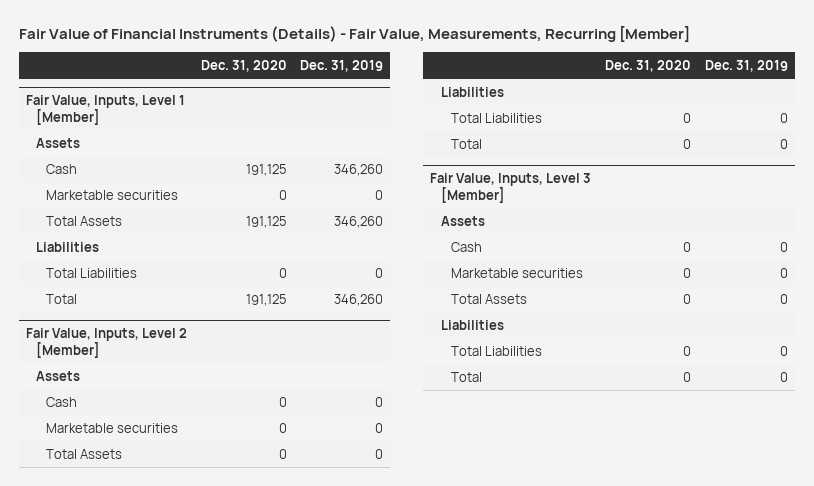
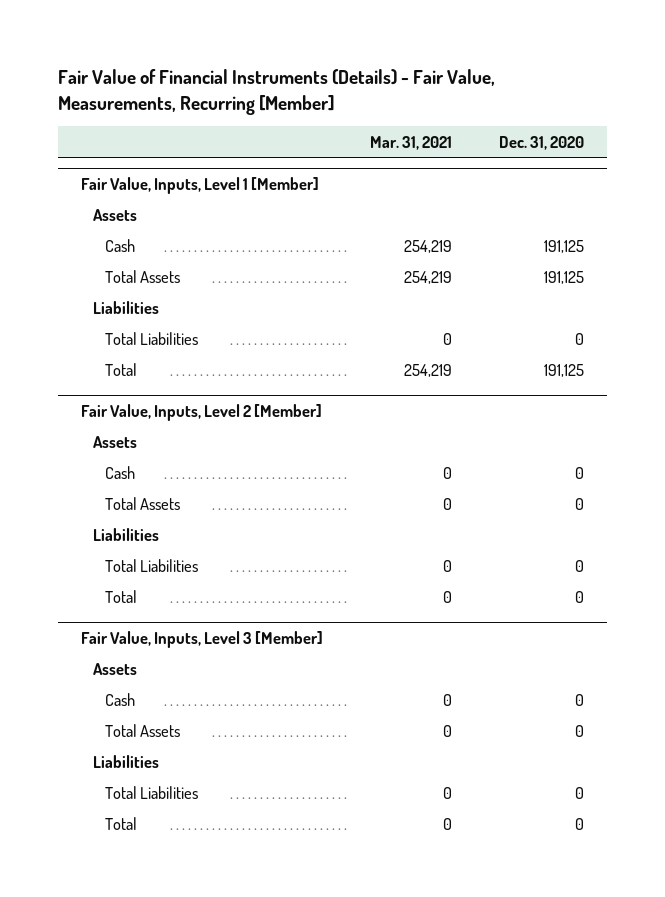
- | Dec. 31, 2020 | Dec. 31, 2019
+ | Mar. 31, 2021 | Dec. 31, 2020
@ Fair Value, Inputs, Level 1 [Member]
- Marketable securities | 0 | 0
@ Fair Value, Inputs, Level 2 [Member]
- Marketable securities | 0 | 0
@ Fair Value, Inputs, Level 3 [Member]
- Marketable securities | 0 | 0

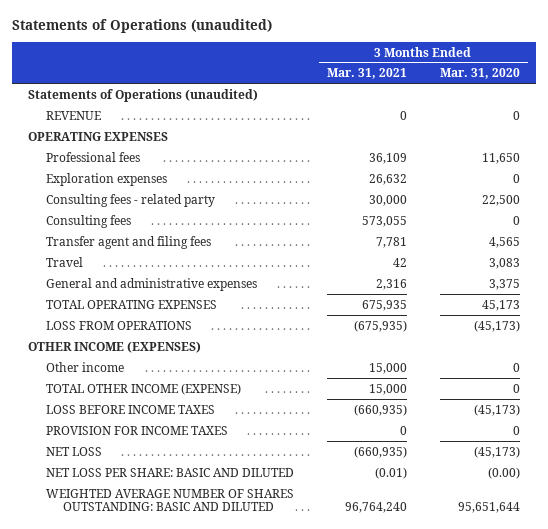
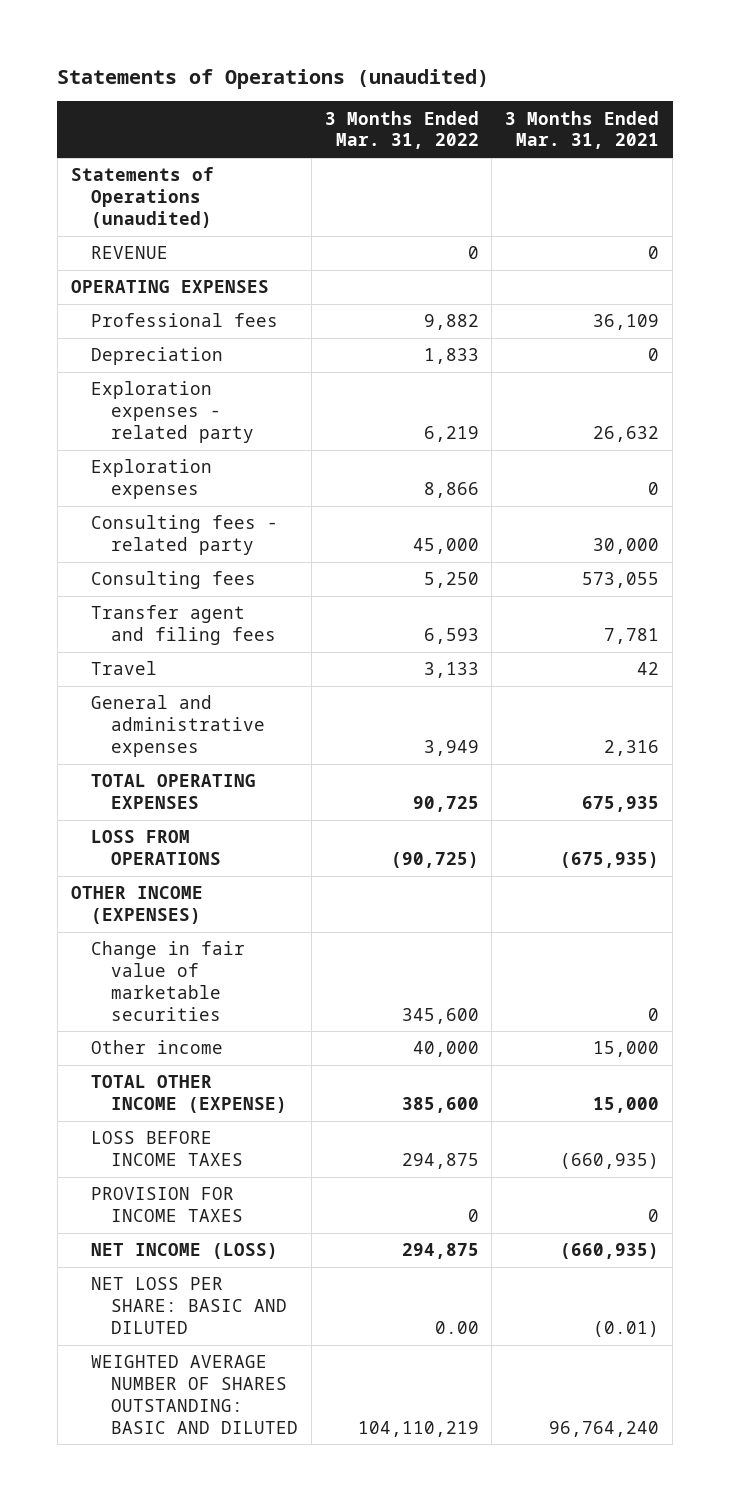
- | 3 Months Ended Mar. 31, 2021 | 3 Months Ended Mar. 31, 2020
+ | 3 Months Ended Mar. 31, 2022 | 3 Months Ended Mar. 31, 2021
- Exploration expenses | 26,632 | 0
+ Depreciation | 1,833 | 0
+ Exploration expenses - related party | 6,219 | 26,632
+ Exploration expenses | 8,866 | 0
+ Change in fair value of marketable securities | 345,600 | 0
- NET LOSS | (660,935) | (45,173)
+ NET INCOME (LOSS) | 294,875 | (660,935)

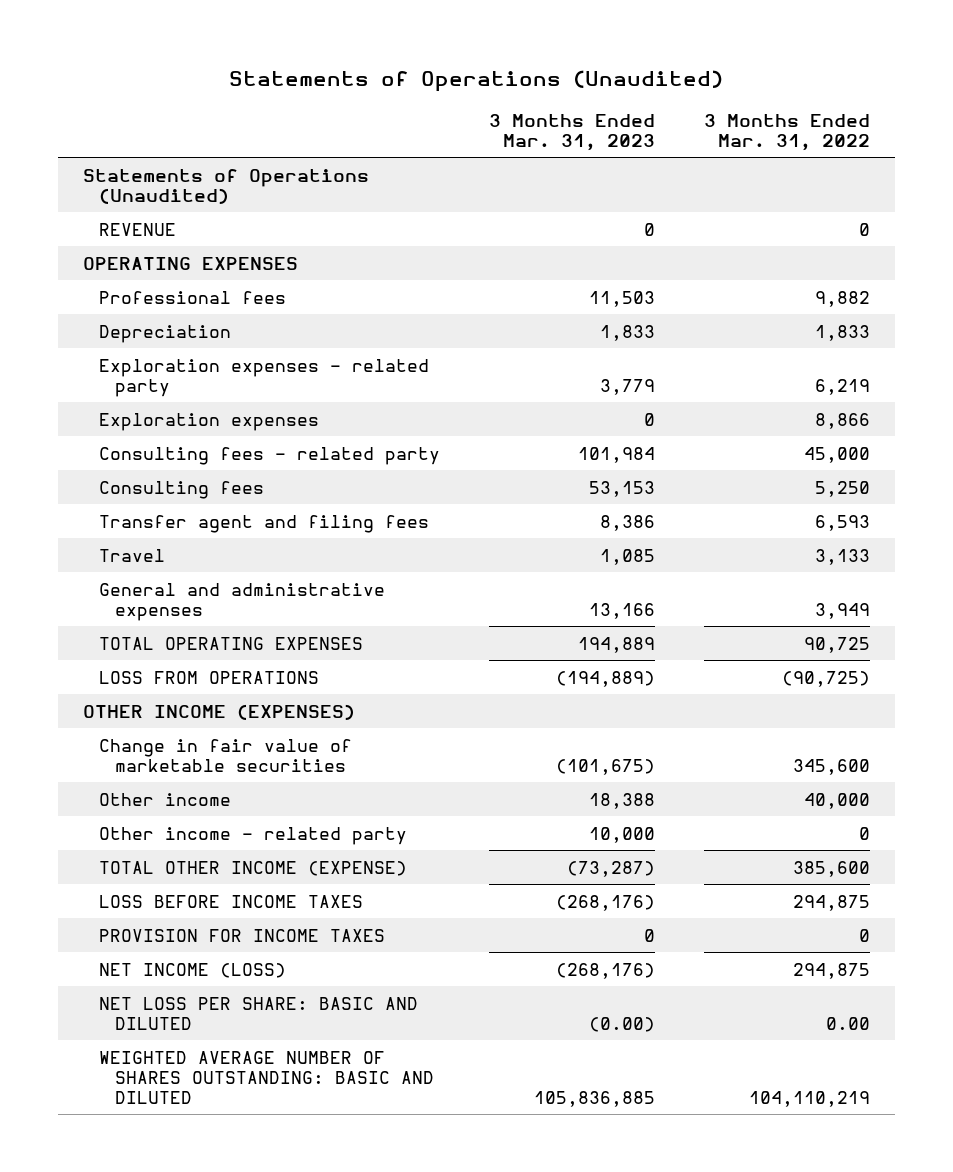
- Statements of Operations (unaudited)
+ Statements of Operations (Unaudited)
- | 3 Months Ended Mar. 31, 2022 | 3 Months Ended Mar. 31, 2021
+ | 3 Months Ended Mar. 31, 2023 | 3 Months Ended Mar. 31, 2022
- Statements of Operations (unaudited)
+ Statements of Operations (Unaudited)
+ Other income - related party | 10,000 | 0

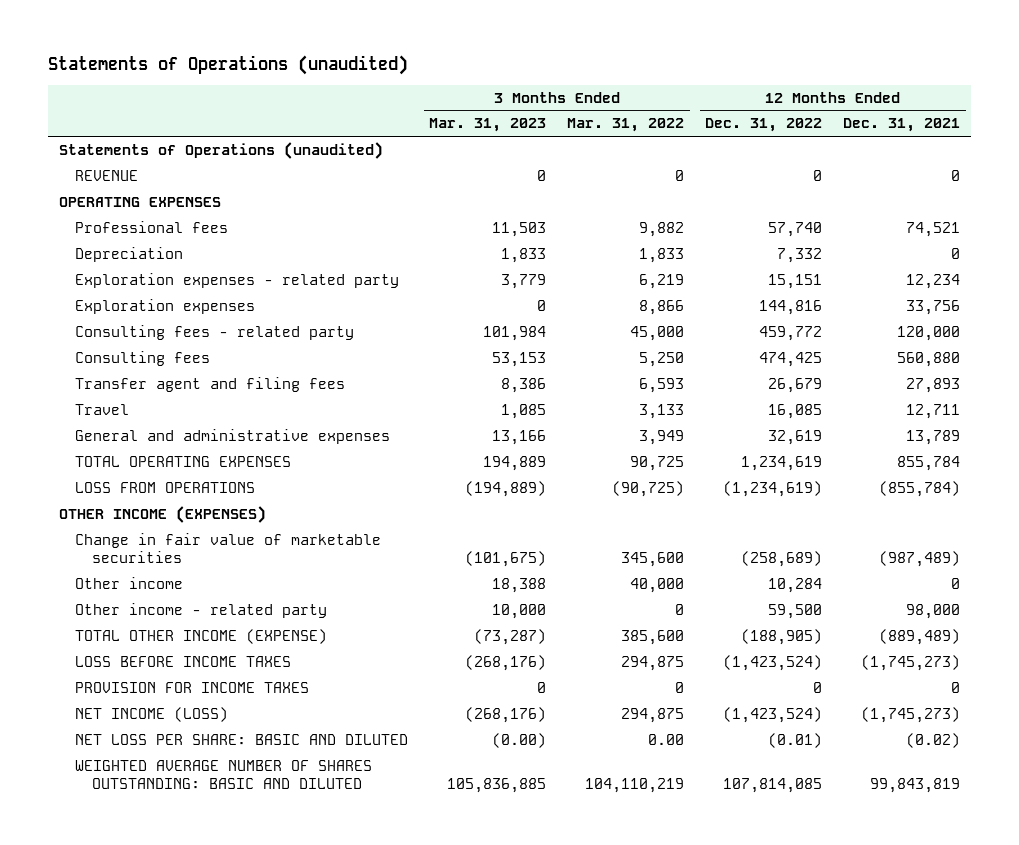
- Statements of Operations (Unaudited)
+ Statements of Operations (unaudited)
- | 3 Months Ended Mar. 31, 2023 | 3 Months Ended Mar. 31, 2022
+ | 3 Months Ended Mar. 31, 2023 | 3 Months Ended Mar. 31, 2022 | 12 Months Ended Dec. 31, 2022 | 12 Months Ended Dec. 31, 2021
- Statements of Operations (Unaudited)
+ Statements of Operations (unaudited)

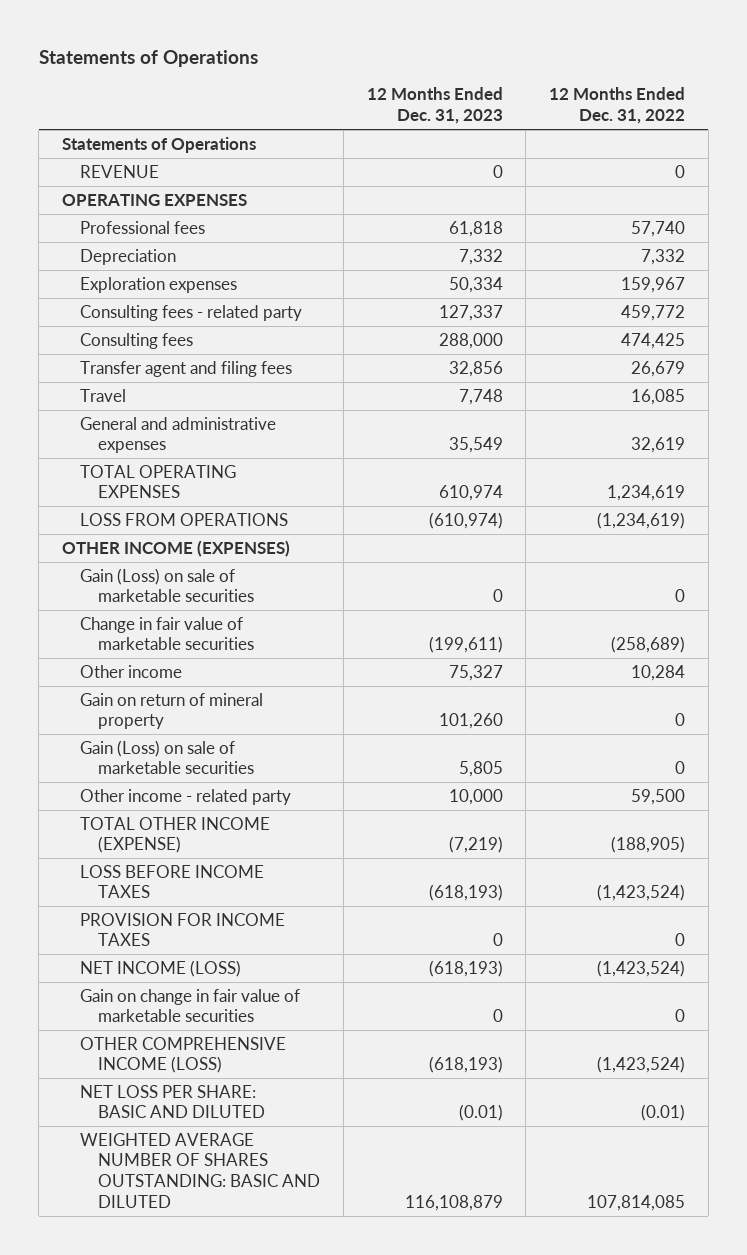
- Statements of Operations (unaudited)
+ Statements of Operations
- | 3 Months Ended Mar. 31, 2023 | 3 Months Ended Mar. 31, 2022 | 12 Months Ended Dec. 31, 2022 | 12 Months Ended Dec. 31, 2021
+ | 12 Months Ended Dec. 31, 2023 | 12 Months Ended Dec. 31, 2022
- Statements of Operations (unaudited)
+ Statements of Operations
- Exploration expenses - related party | 3,779 | 6,219 | 15,151 | 12,234
- Exploration expenses | 0 | 8,866 | 144,816 | 33,756
+ Exploration expenses | 50,334 | 159,967
+ Gain (Loss) on sale of marketable securities | 0 | 0
+ Gain on return of mineral property | 101,260 | 0
+ Gain (Loss) on sale of marketable securities | 5,805 | 0
+ Gain on change in fair value of marketable securities | 0 | 0
+ OTHER COMPREHENSIVE INCOME (LOSS) | (618,193) | (1,423,524)

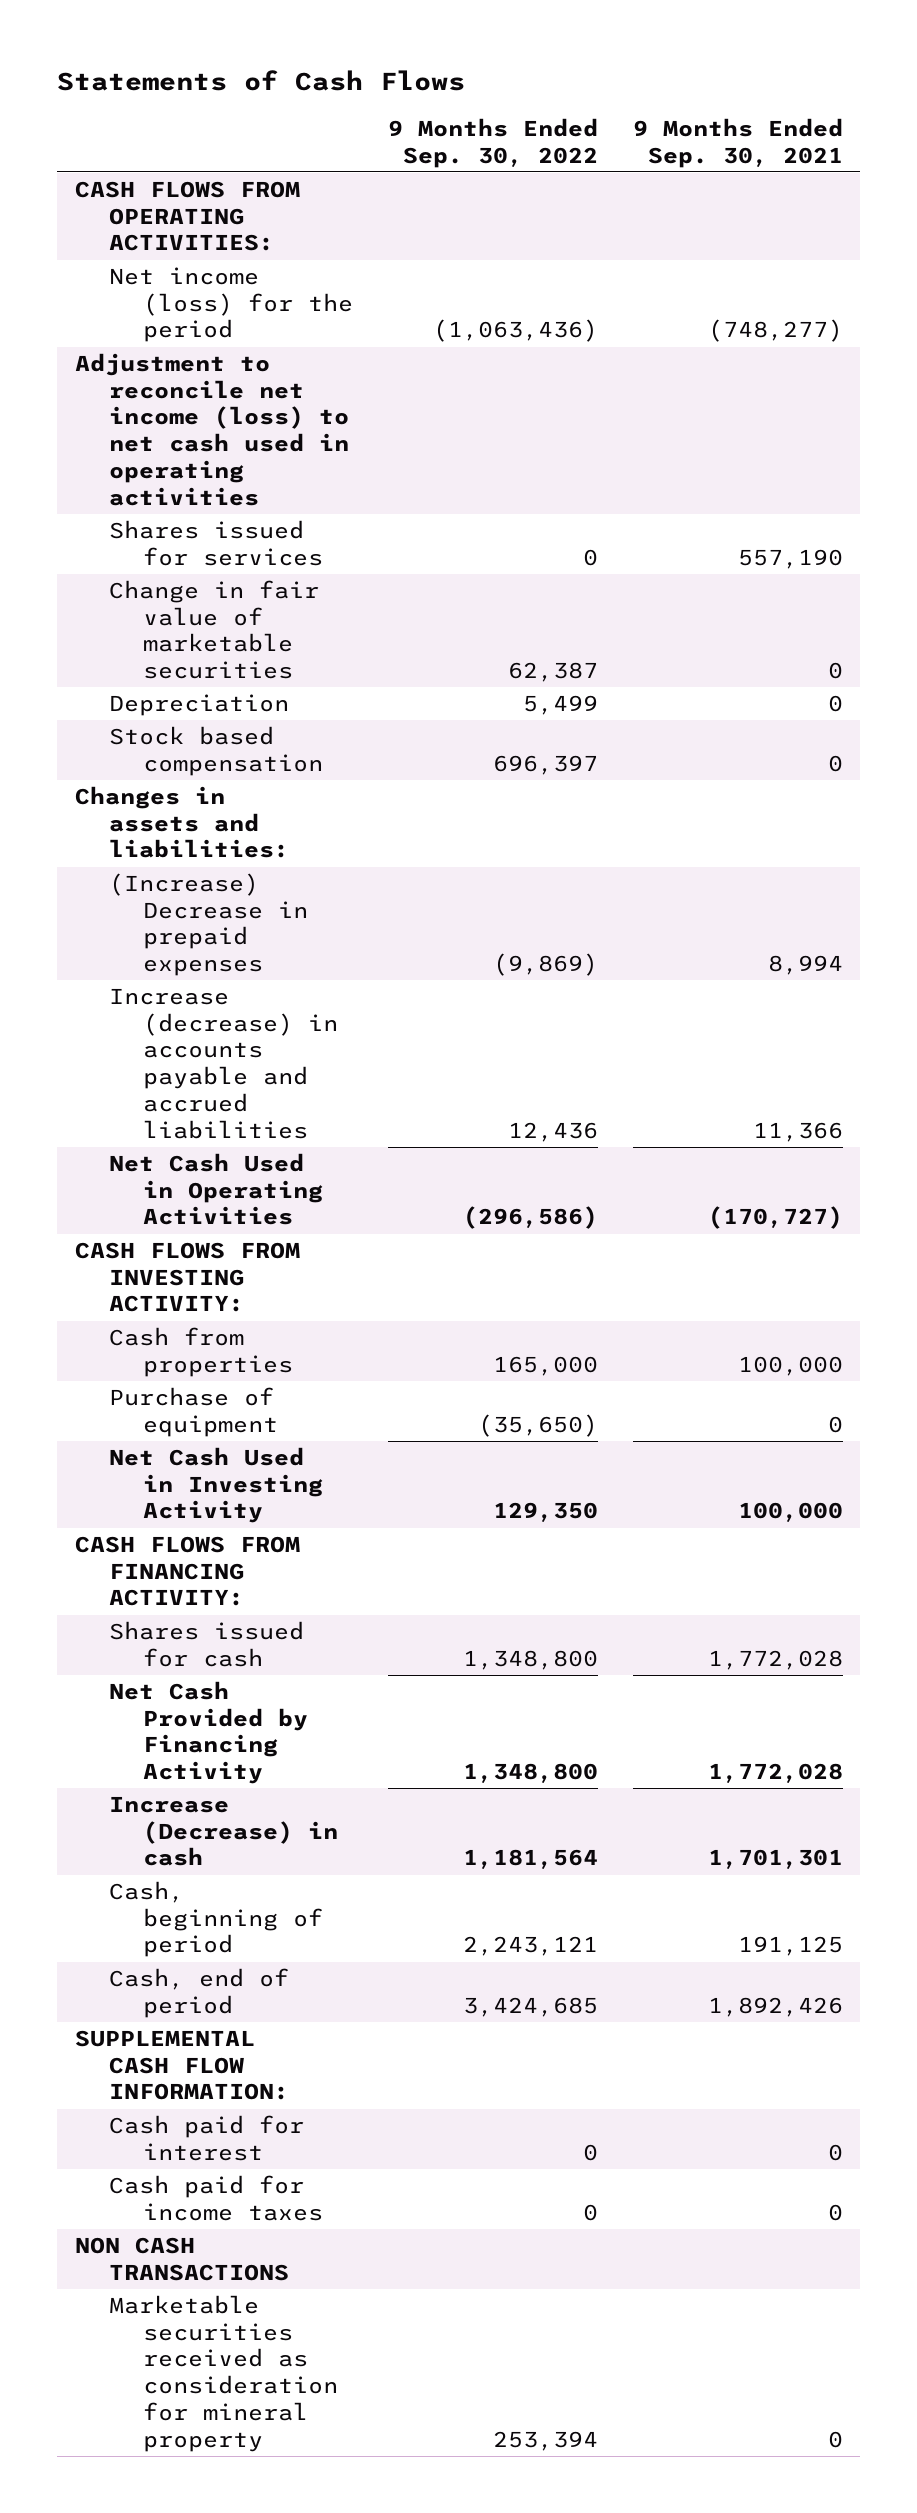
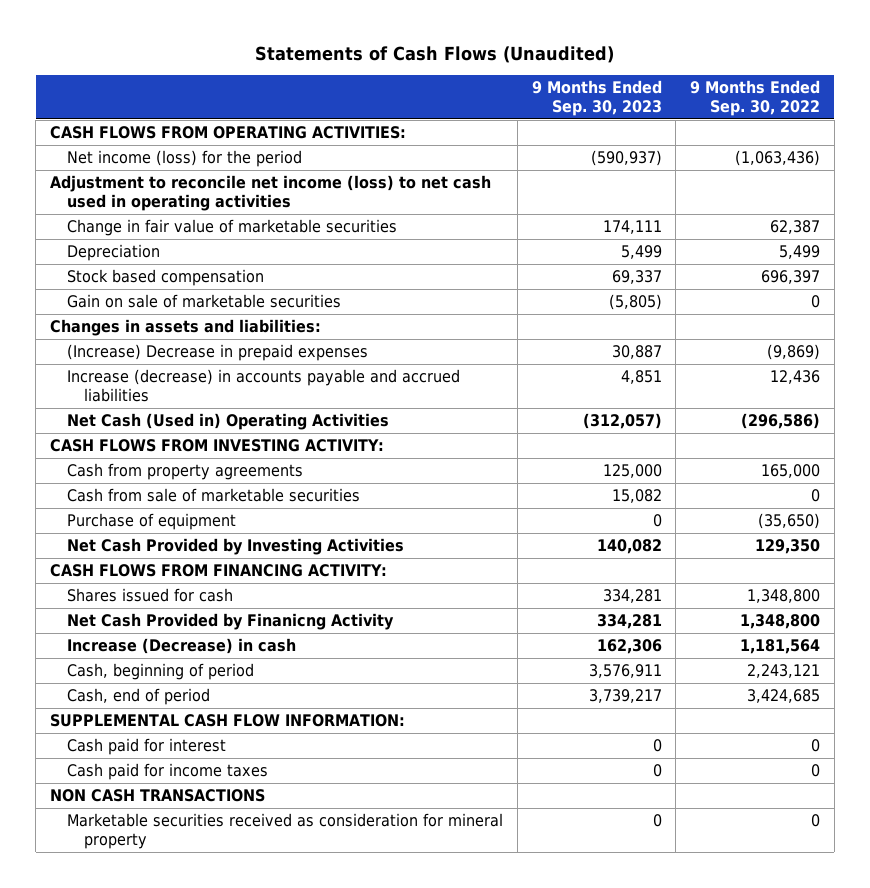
- Statements of Cash Flows
+ Statements of Cash Flows (Unaudited)
- | 9 Months Ended Sep. 30, 2022 | 9 Months Ended Sep. 30, 2021
+ | 9 Months Ended Sep. 30, 2023 | 9 Months Ended Sep. 30, 2022
- Shares issued for services | 0 | 557,190
+ Gain on sale of marketable securities | (5,805) | 0
- Net Cash Used in Operating Activities | (296,586) | (170,727)
+ Net Cash (Used in) Operating Activities | (312,057) | (296,586)
- Cash from properties | 165,000 | 100,000
+ Cash from property agreements | 125,000 | 165,000
+ Cash from sale of marketable securities | 15,082 | 0
- Net Cash Used in Investing Activity | 129,350 | 100,000
+ Net Cash Provided by Investing Activities | 140,082 | 129,350
- Net Cash Provided by Financing Activity | 1,348,800 | 1,772,028
+ Net Cash Provided by Finanicng Activity | 334,281 | 1,348,800
- Marketable securities received as consideration for mineral property | 253,394 | 0
+ Marketable securities received as consideration for mineral property | 0 | 0

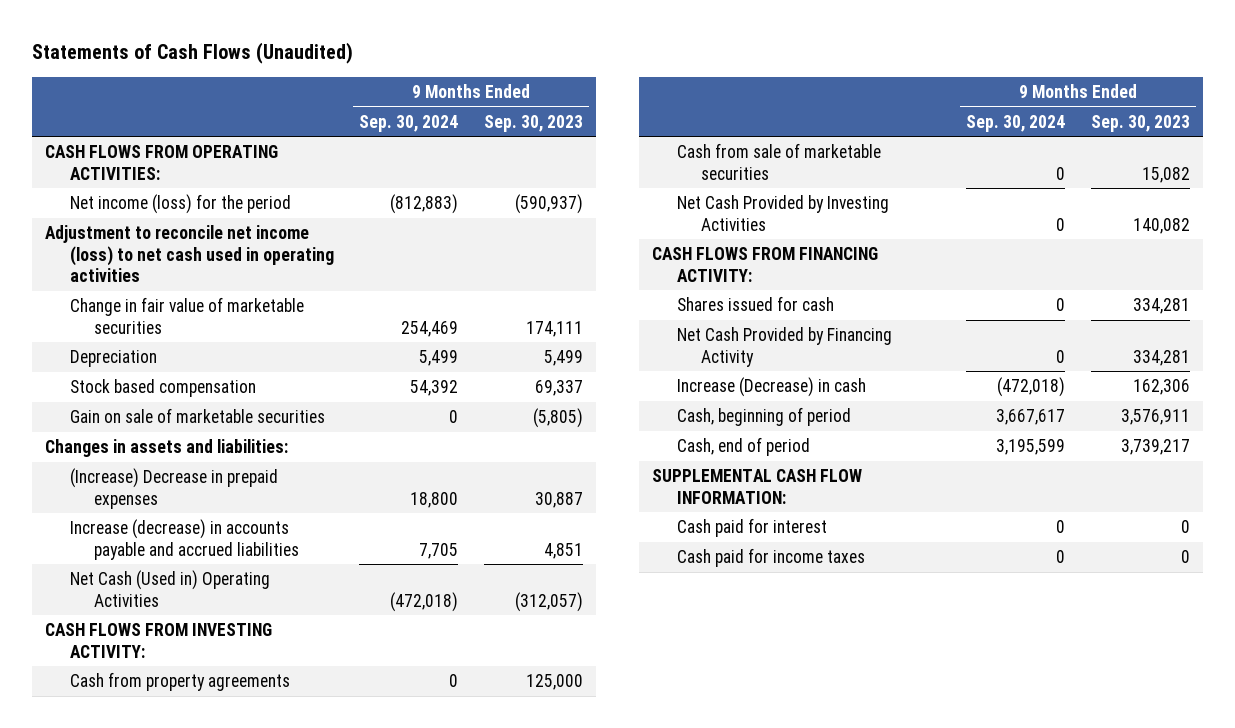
- | 9 Months Ended Sep. 30, 2023 | 9 Months Ended Sep. 30, 2022
+ | 9 Months Ended Sep. 30, 2024 | 9 Months Ended Sep. 30, 2023
- Purchase of equipment | 0 | (35,650)
- Net Cash Provided by Finanicng Activity | 334,281 | 1,348,800
+ Net Cash Provided by Financing Activity | 0 | 334,281
- NON CASH TRANSACTIONS
- Marketable securities received as consideration for mineral property | 0 | 0

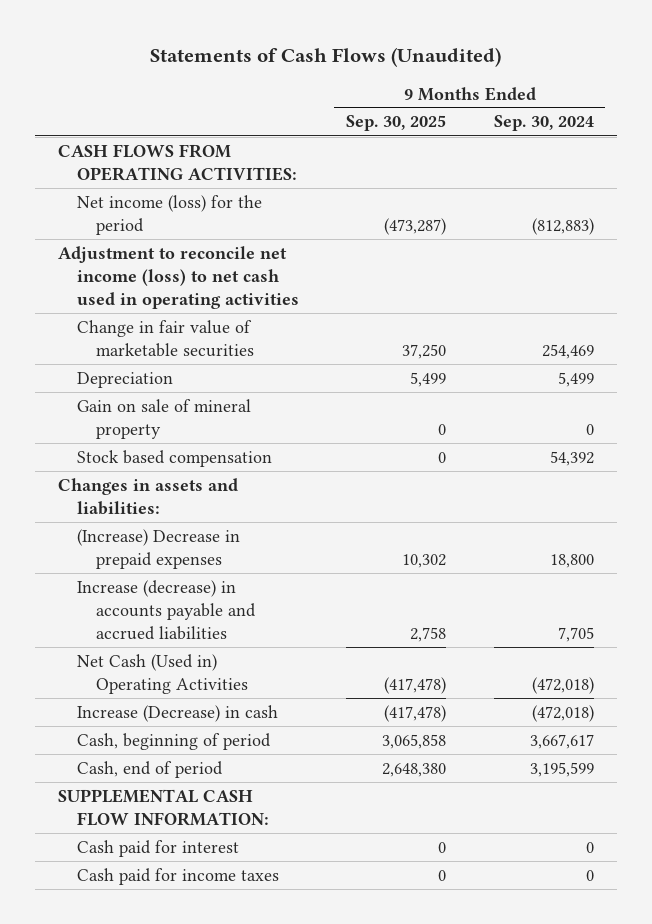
- | 9 Months Ended Sep. 30, 2024 | 9 Months Ended Sep. 30, 2023
+ | 9 Months Ended Sep. 30, 2025 | 9 Months Ended Sep. 30, 2024
+ Gain on sale of mineral property | 0 | 0
- Gain on sale of marketable securities | 0 | (5,805)
- CASH FLOWS FROM INVESTING ACTIVITY:
- Cash from property agreements | 0 | 125,000
- Cash from sale of marketable securities | 0 | 15,082
- Net Cash Provided by Investing Activities | 0 | 140,082
- CASH FLOWS FROM FINANCING ACTIVITY:
- Shares issued for cash | 0 | 334,281
- Net Cash Provided by Financing Activity | 0 | 334,281

